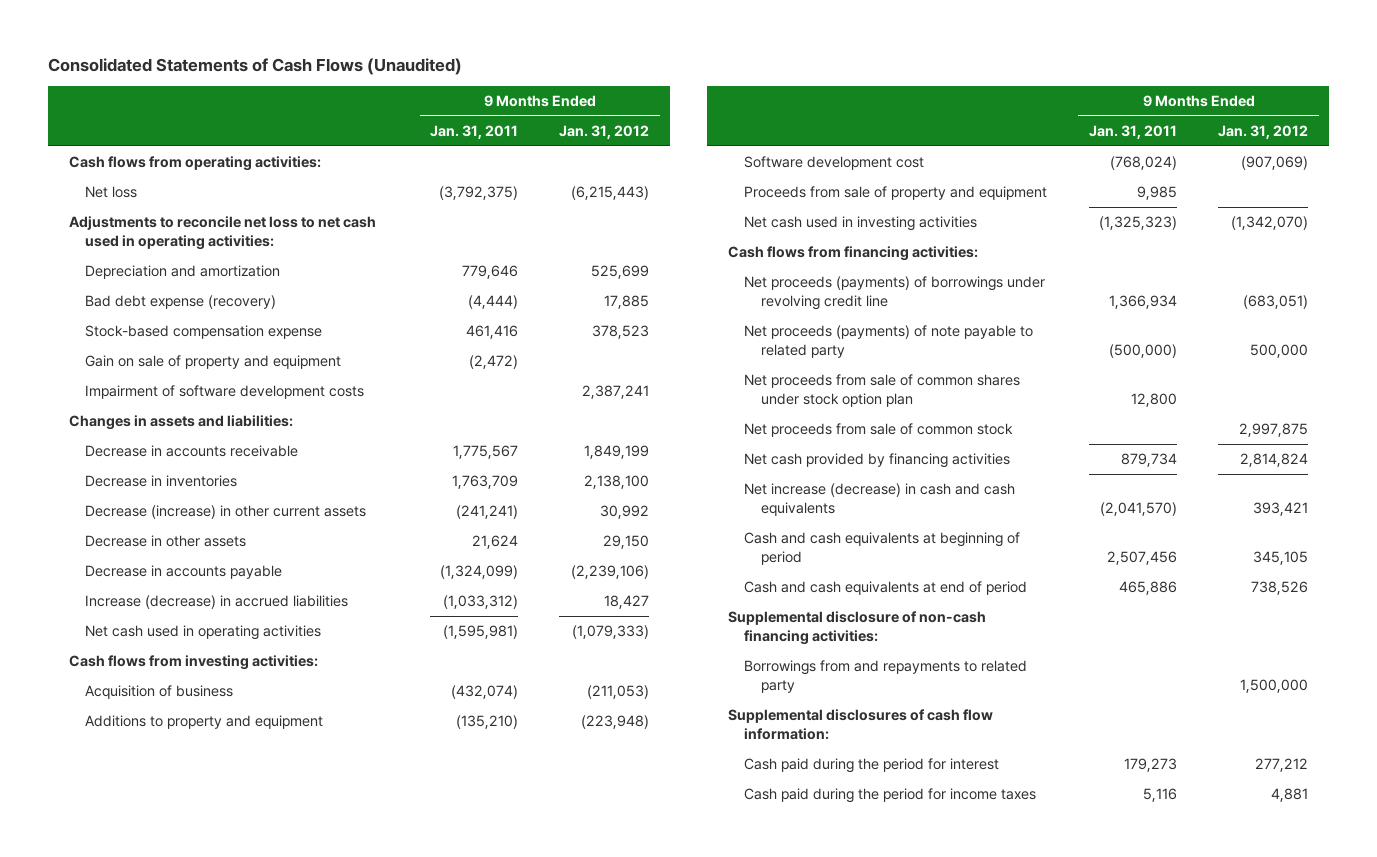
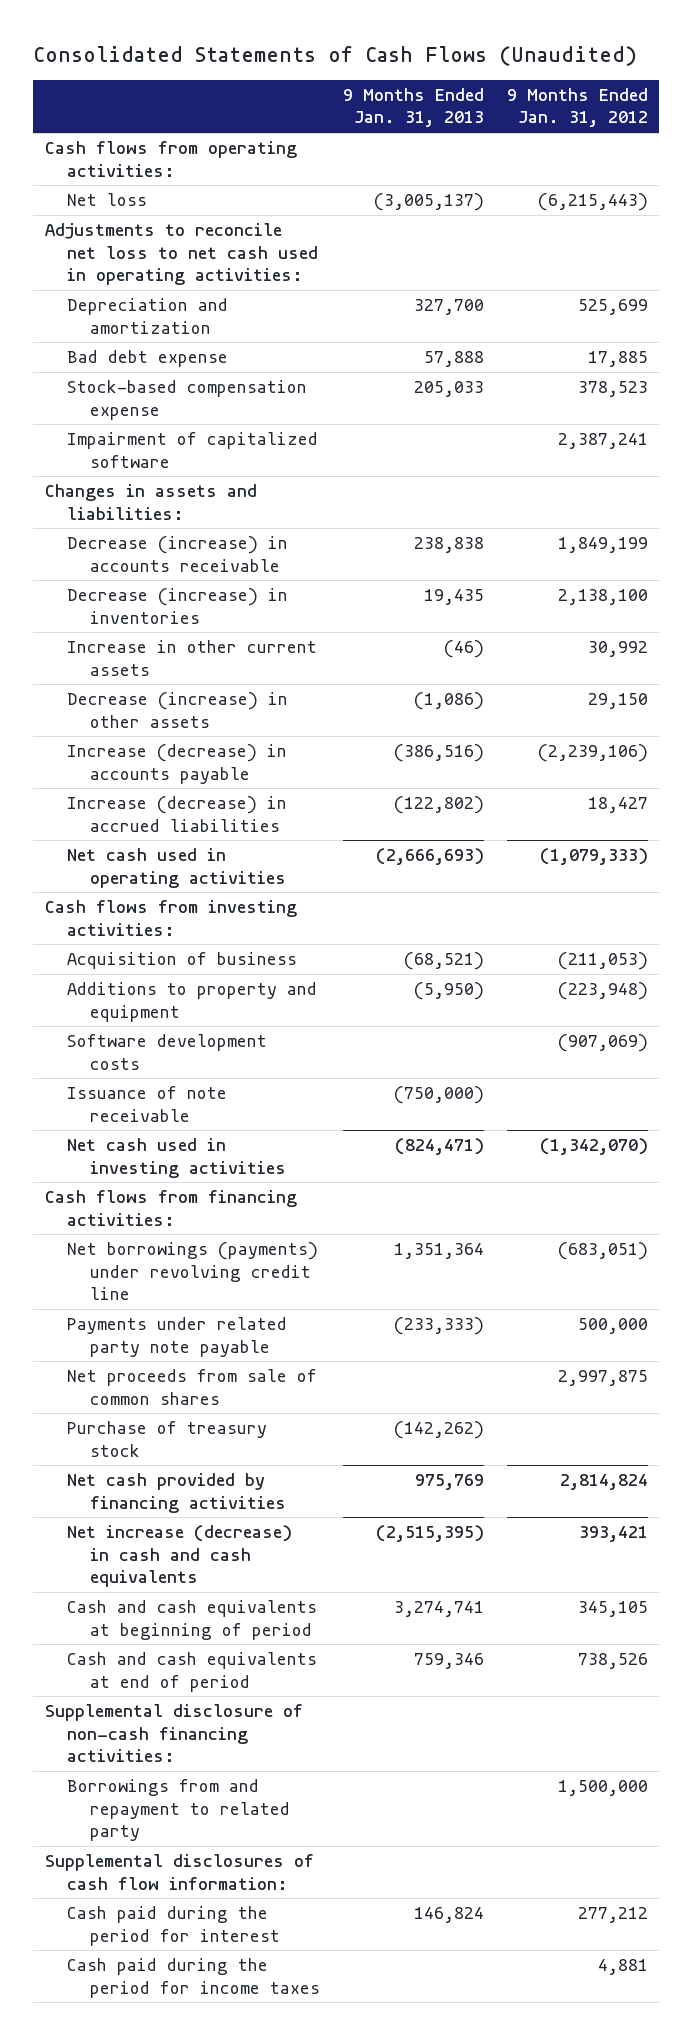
- | 9 Months Ended Jan. 31, 2011 | 9 Months Ended Jan. 31, 2012
+ | 9 Months Ended Jan. 31, 2013 | 9 Months Ended Jan. 31, 2012
- Bad debt expense (recovery) | (4,444) | 17,885
+ Bad debt expense | 57,888 | 17,885
- Gain on sale of property and equipment | (2,472) |
- Impairment of software development costs | | 2,387,241
+ Impairment of capitalized software | | 2,387,241
- Decrease in accounts receivable | 1,775,567 | 1,849,199
- Decrease in inventories | 1,763,709 | 2,138,100
- Decrease (increase) in other current assets | (241,241) | 30,992
- Decrease in other assets | 21,624 | 29,150
- Decrease in accounts payable | (1,324,099) | (2,239,106)
+ Decrease (increase) in accounts receivable | 238,838 | 1,849,199
+ Decrease (increase) in inventories | 19,435 | 2,138,100
+ Increase in other current assets | (46) | 30,992
+ Decrease (increase) in other assets | (1,086) | 29,150
+ Increase (decrease) in accounts payable | (386,516) | (2,239,106)
- Software development cost | (768,024) | (907,069)
- Proceeds from sale of property and equipment | 9,985 |
+ Software development costs | | (907,069)
+ Issuance of note receivable | (750,000) |
- Net proceeds (payments) of borrowings under revolving credit line | 1,366,934 | (683,051)
- Net proceeds (payments) of note payable to related party | (500,000) | 500,000
- Net proceeds from sale of common shares under stock option plan | 12,800 |
- Net proceeds from sale of common stock | | 2,997,875
+ Net borrowings (payments) under revolving credit line | 1,351,364 | (683,051)
+ Payments under related party note payable | (233,333) | 500,000
+ Net proceeds from sale of common shares | | 2,997,875
+ Purchase of treasury stock | (142,262) |
- Borrowings from and repayments to related party | | 1,500,000
+ Borrowings from and repayment to related party | | 1,500,000

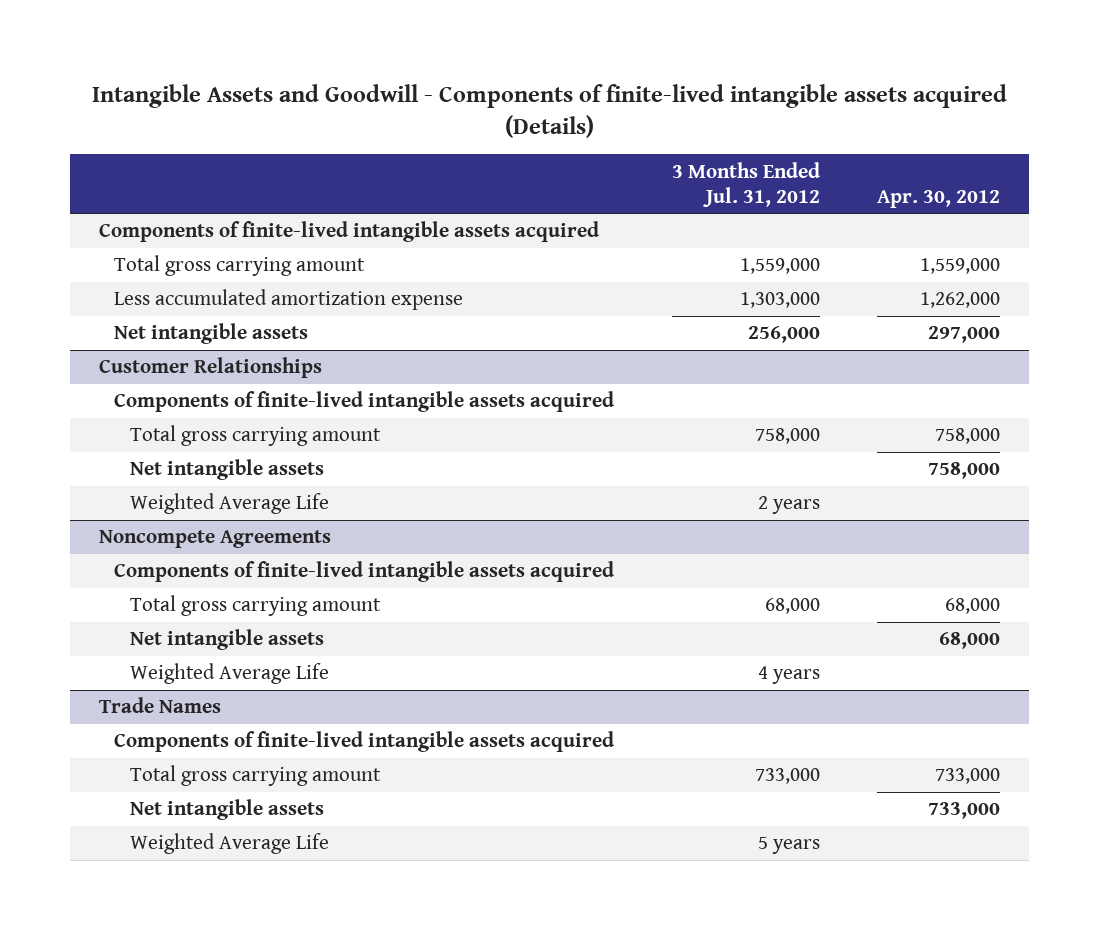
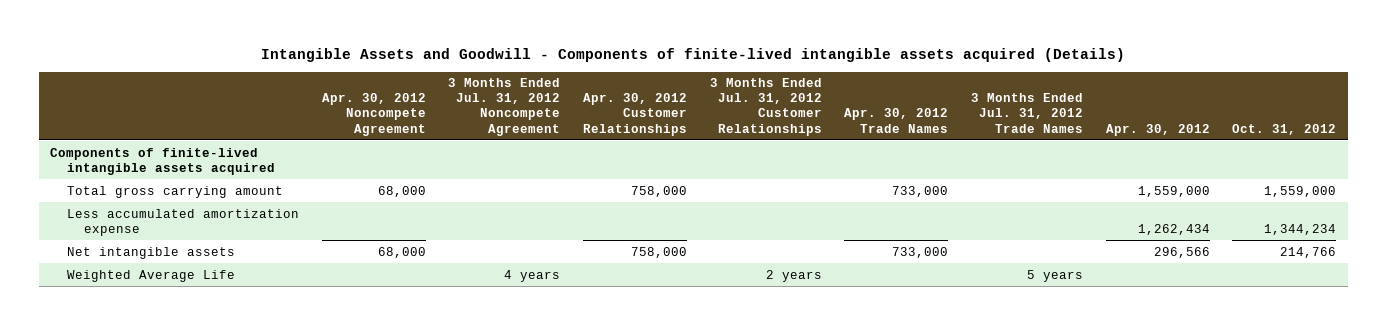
- | 3 Months Ended Jul. 31, 2012 | Apr. 30, 2012
+ | Apr. 30, 2012 Noncompete Agreement | 3 Months Ended Jul. 31, 2012 Noncompete Agreement | Apr. 30, 2012 Customer Relationships | 3 Months Ended Jul. 31, 2012 Customer Relationships | Apr. 30, 2012 Trade Names | 3 Months Ended Jul. 31, 2012 Trade Names | Apr. 30, 2012 | Oct. 31, 2012
- Less accumulated amortization expense | 1,303,000 | 1,262,000
- Net intangible assets | 256,000 | 297,000
- Customer Relationships
- Components of finite-lived intangible assets acquired
- Total gross carrying amount | 758,000 | 758,000
- Net intangible assets | | 758,000
- Weighted Average Life | 2 years |
- Noncompete Agreements
- Components of finite-lived intangible assets acquired
- Total gross carrying amount | 68,000 | 68,000
- Net intangible assets | | 68,000
- Weighted Average Life | 4 years |
- Trade Names
- Components of finite-lived intangible assets acquired
- Total gross carrying amount | 733,000 | 733,000
- Net intangible assets | | 733,000
+ Less accumulated amortization expense | | | | | | | 1,262,434 | 1,344,234
+ Net intangible assets | 68,000 | | 758,000 | | 733,000 | | 296,566 | 214,766

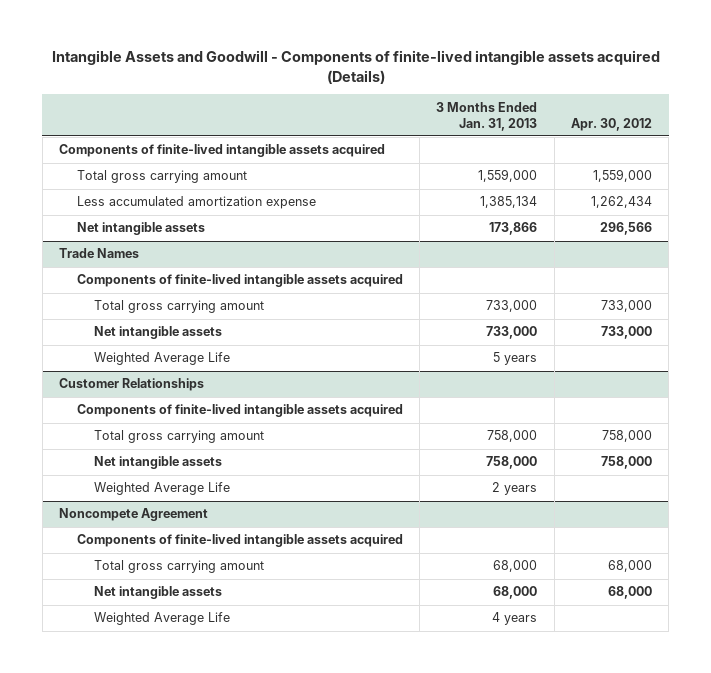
- | Apr. 30, 2012 Noncompete Agreement | 3 Months Ended Jul. 31, 2012 Noncompete Agreement | Apr. 30, 2012 Customer Relationships | 3 Months Ended Jul. 31, 2012 Customer Relationships | Apr. 30, 2012 Trade Names | 3 Months Ended Jul. 31, 2012 Trade Names | Apr. 30, 2012 | Oct. 31, 2012
+ | 3 Months Ended Jan. 31, 2013 | Apr. 30, 2012
+ Trade Names
+ Components of finite-lived intangible assets acquired
+ Total gross carrying amount | 733,000 | 733,000
+ Net intangible assets | 733,000 | 733,000
+ Customer Relationships
+ Components of finite-lived intangible assets acquired
+ Total gross carrying amount | 758,000 | 758,000
+ Net intangible assets | 758,000 | 758,000
+ Weighted Average Life | 2 years |
+ Noncompete Agreement
+ Components of finite-lived intangible assets acquired
+ Total gross carrying amount | 68,000 | 68,000
+ Net intangible assets | 68,000 | 68,000
+ Weighted Average Life | 4 years |

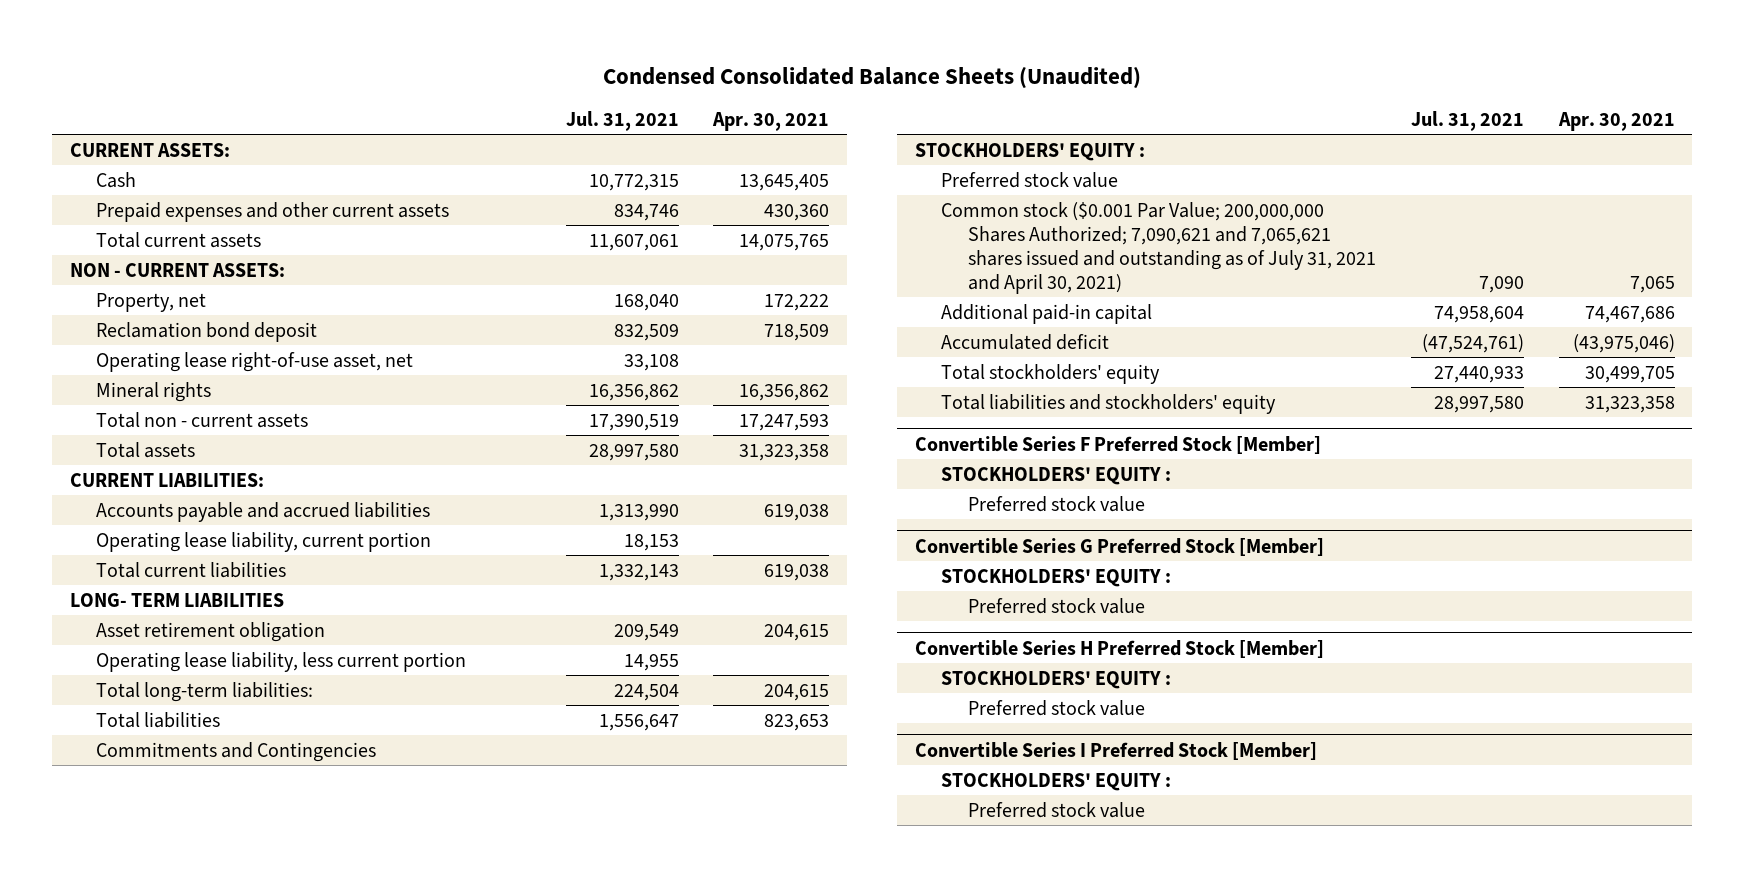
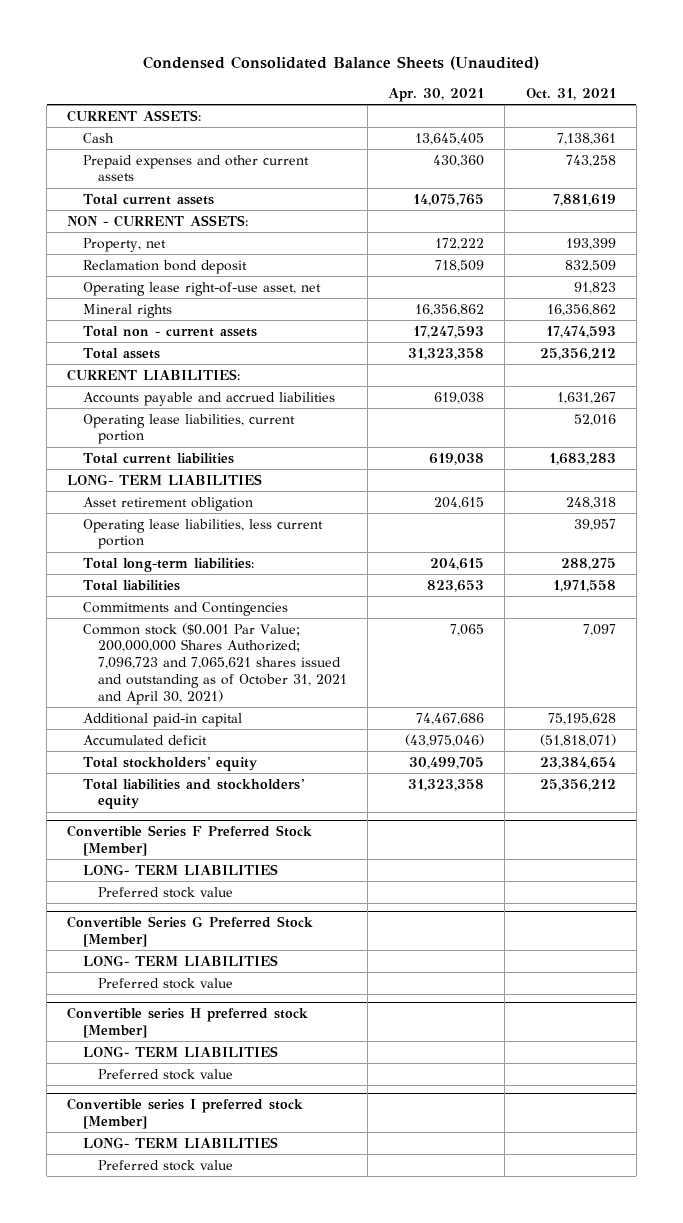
- | Jul. 31, 2021 | Apr. 30, 2021
+ | Apr. 30, 2021 | Oct. 31, 2021
- Operating lease liability, current portion | 18,153 |
+ Operating lease liabilities, current portion | | 52,016
- Operating lease liability, less current portion | 14,955 |
+ Operating lease liabilities, less current portion | | 39,957
- STOCKHOLDERS' EQUITY :
- Preferred stock value
- Common stock ($0.001 Par Value; 200,000,000 Shares Authorized; 7,090,621 and 7,065,621 shares issued and outstanding as of July 31, 2021 and April 30, 2021) | 7,090 | 7,065
+ Common stock ($0.001 Par Value; 200,000,000 Shares Authorized; 7,096,723 and 7,065,621 shares issued and outstanding as of October 31, 2021 and April 30, 2021) | 7,065 | 7,097
@ Convertible Series F Preferred Stock [Member]
- STOCKHOLDERS' EQUITY :
+ LONG- TERM LIABILITIES
@ Convertible Series G Preferred Stock [Member]
- STOCKHOLDERS' EQUITY :
+ LONG- TERM LIABILITIES
- Convertible Series H Preferred Stock [Member]
- STOCKHOLDERS' EQUITY :
+ Convertible series H preferred stock [Member]
+ LONG- TERM LIABILITIES
- Convertible Series I Preferred Stock [Member]
- STOCKHOLDERS' EQUITY :
+ Convertible series I preferred stock [Member]
+ LONG- TERM LIABILITIES

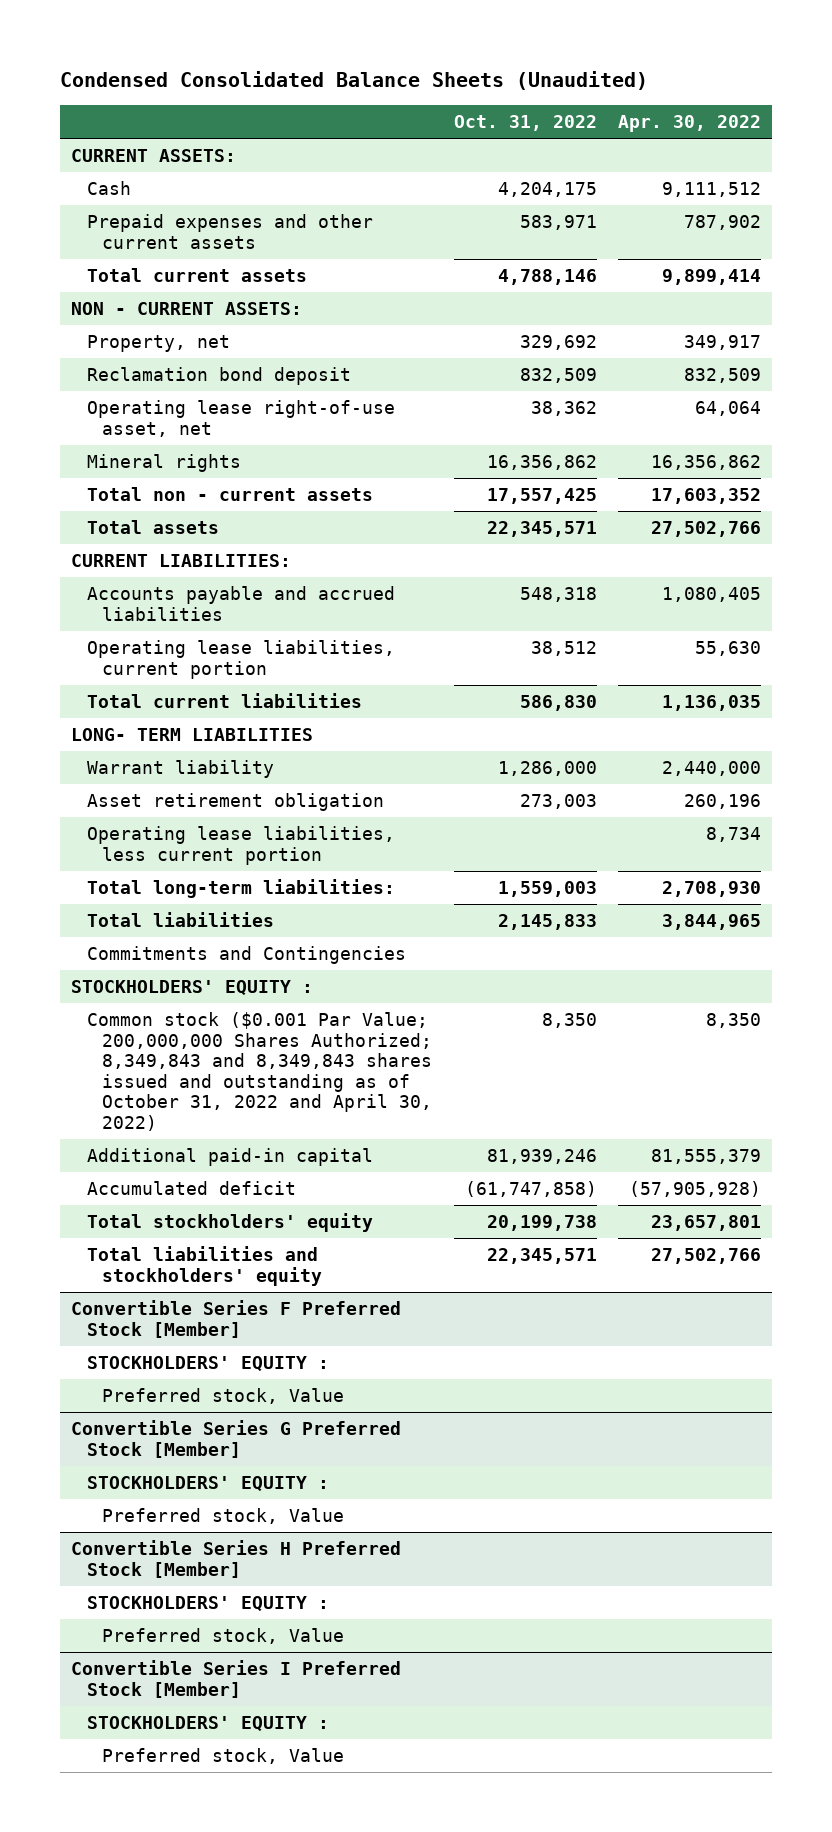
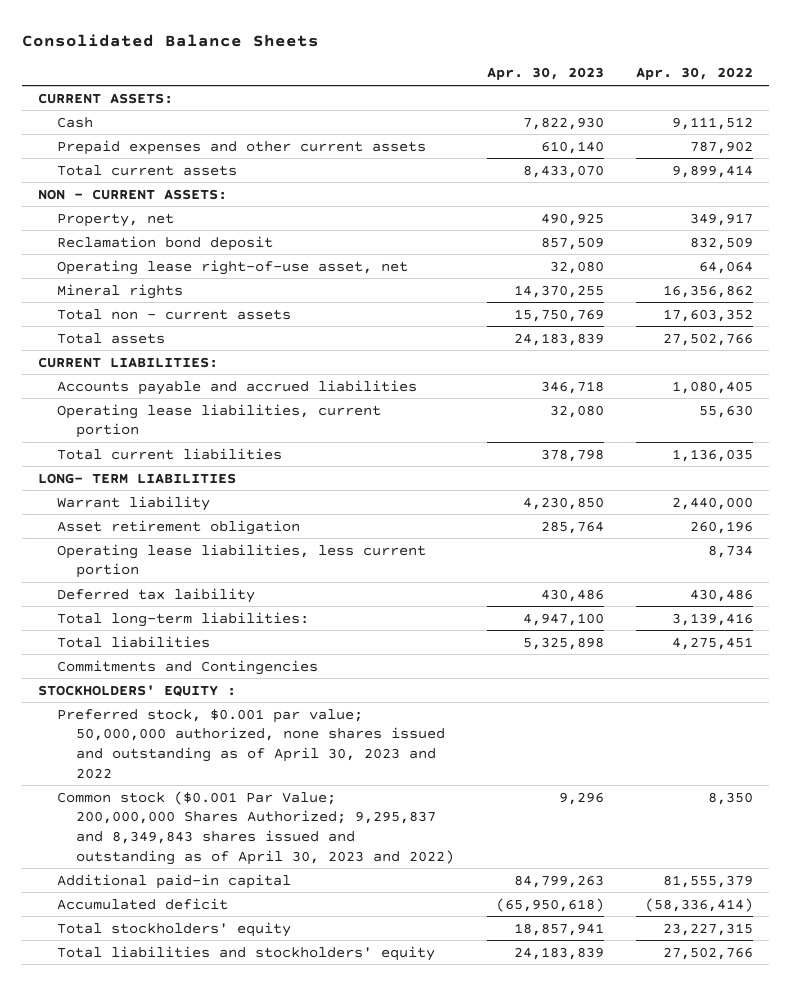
- Condensed Consolidated Balance Sheets (Unaudited)
+ Consolidated Balance Sheets
- | Oct. 31, 2022 | Apr. 30, 2022
+ | Apr. 30, 2023 | Apr. 30, 2022
- Total long-term liabilities: | 1,559,003 | 2,708,930
- Total liabilities | 2,145,833 | 3,844,965
+ Deferred tax laibility | 430,486 | 430,486
+ Total long-term liabilities: | 4,947,100 | 3,139,416
+ Total liabilities | 5,325,898 | 4,275,451
- Common stock ($0.001 Par Value; 200,000,000 Shares Authorized; 8,349,843 and 8,349,843 shares issued and outstanding as of October 31, 2022 and April 30, 2022) | 8,350 | 8,350
+ Preferred stock, $0.001 par value; 50,000,000 authorized, none shares issued and outstanding as of April 30, 2023 and 2022
+ Common stock ($0.001 Par Value; 200,000,000 Shares Authorized; 9,295,837 and 8,349,843 shares issued and outstanding as of April 30, 2023 and 2022) | 9,296 | 8,350
- Accumulated deficit | (61,747,858) | (57,905,928)
- Total stockholders' equity | 20,199,738 | 23,657,801
+ Accumulated deficit | (65,950,618) | (58,336,414)
+ Total stockholders' equity | 18,857,941 | 23,227,315
- Convertible Series F Preferred Stock [Member]
- STOCKHOLDERS' EQUITY :
- Preferred stock, Value
- Convertible Series G Preferred Stock [Member]
- STOCKHOLDERS' EQUITY :
- Preferred stock, Value
- Convertible Series H Preferred Stock [Member]
- STOCKHOLDERS' EQUITY :
- Preferred stock, Value
- Convertible Series I Preferred Stock [Member]
- STOCKHOLDERS' EQUITY :
- Preferred stock, Value

